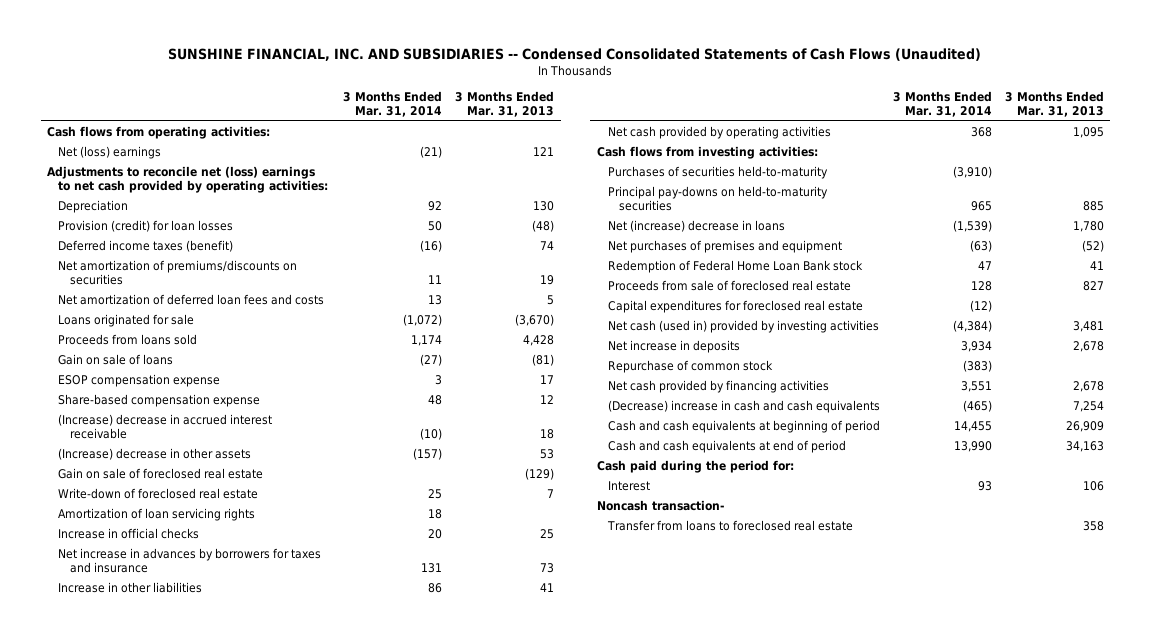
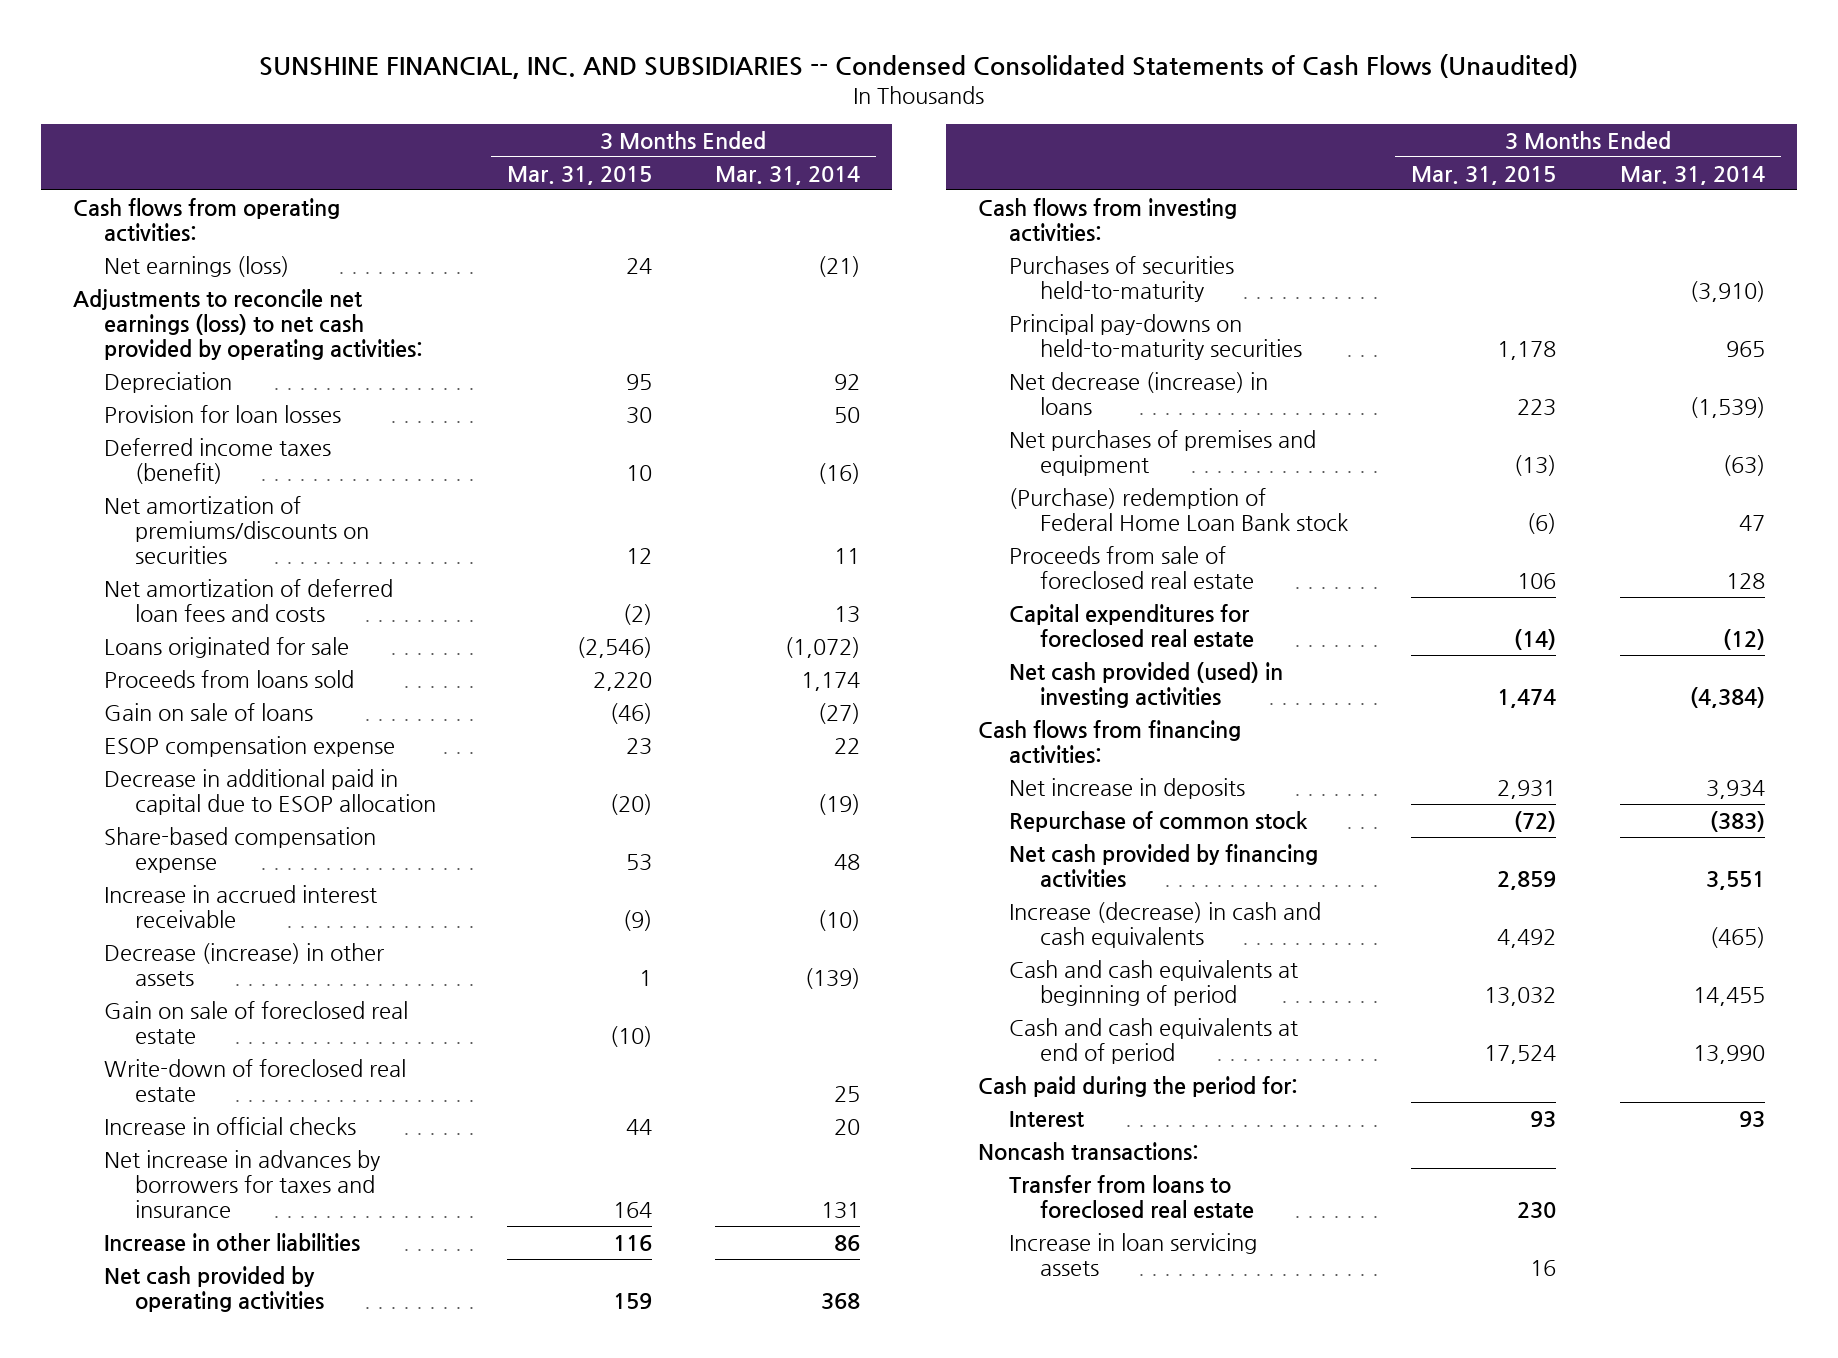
- | 3 Months Ended Mar. 31, 2014 | 3 Months Ended Mar. 31, 2013
+ | 3 Months Ended Mar. 31, 2015 | 3 Months Ended Mar. 31, 2014
- Net (loss) earnings | (21) | 121
- Adjustments to reconcile net (loss) earnings to net cash provided by operating activities:
+ Net earnings (loss) | 24 | (21)
+ Adjustments to reconcile net earnings (loss) to net cash provided by operating activities:
- Provision (credit) for loan losses | 50 | (48)
+ Provision for loan losses | 30 | 50
- ESOP compensation expense | 3 | 17
+ ESOP compensation expense | 23 | 22
+ Decrease in additional paid in capital due to ESOP allocation | (20) | (19)
- (Increase) decrease in accrued interest receivable | (10) | 18
- (Increase) decrease in other assets | (157) | 53
+ Increase in accrued interest receivable | (9) | (10)
+ Decrease (increase) in other assets | 1 | (139)
- Amortization of loan servicing rights | 18 |
- Net (increase) decrease in loans | (1,539) | 1,780
+ Net decrease (increase) in loans | 223 | (1,539)
- Redemption of Federal Home Loan Bank stock | 47 | 41
+ (Purchase) redemption of Federal Home Loan Bank stock | (6) | 47
- Net cash (used in) provided by investing activities | (4,384) | 3,481
+ Net cash provided (used) in investing activities | 1,474 | (4,384)
+ Cash flows from financing activities:
- (Decrease) increase in cash and cash equivalents | (465) | 7,254
+ Increase (decrease) in cash and cash equivalents | 4,492 | (465)
- Noncash transaction-
+ Noncash transactions:
+ Increase in loan servicing assets | 16 |

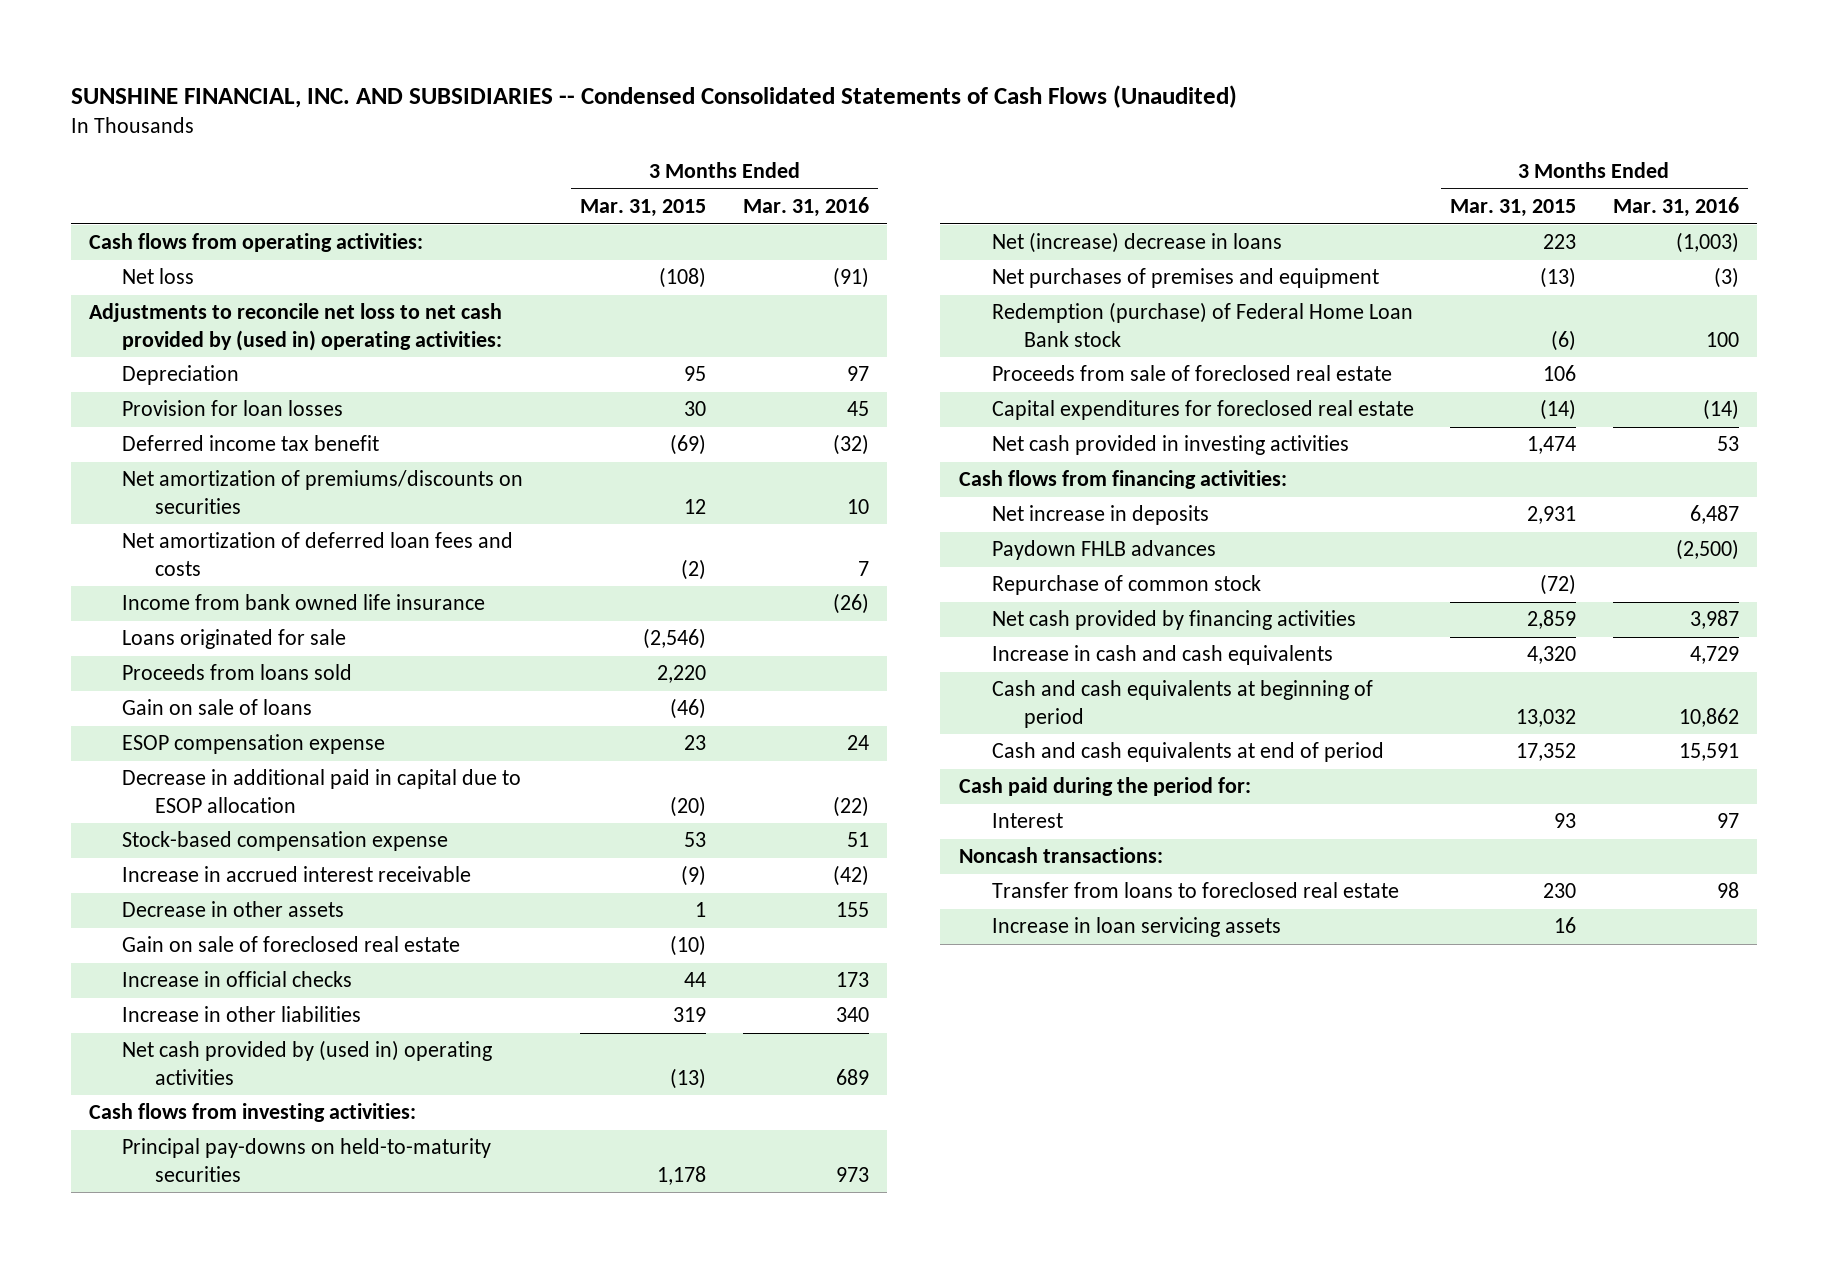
- | 3 Months Ended Mar. 31, 2015 | 3 Months Ended Mar. 31, 2014
+ | 3 Months Ended Mar. 31, 2015 | 3 Months Ended Mar. 31, 2016
- Net earnings (loss) | 24 | (21)
- Adjustments to reconcile net earnings (loss) to net cash provided by operating activities:
+ Net loss | (108) | (91)
+ Adjustments to reconcile net loss to net cash provided by (used in) operating activities:
- Deferred income taxes (benefit) | 10 | (16)
+ Deferred income tax benefit | (69) | (32)
+ Income from bank owned life insurance | | (26)
- Share-based compensation expense | 53 | 48
+ Stock-based compensation expense | 53 | 51
- Decrease (increase) in other assets | 1 | (139)
+ Decrease in other assets | 1 | 155
- Write-down of foreclosed real estate | | 25
- Net increase in advances by borrowers for taxes and insurance | 164 | 131
- Increase in other liabilities | 116 | 86
- Net cash provided by operating activities | 159 | 368
+ Increase in other liabilities | 319 | 340
+ Net cash provided by (used in) operating activities | (13) | 689
- Purchases of securities held-to-maturity | | (3,910)
- Net decrease (increase) in loans | 223 | (1,539)
+ Net (increase) decrease in loans | 223 | (1,003)
- (Purchase) redemption of Federal Home Loan Bank stock | (6) | 47
+ Redemption (purchase) of Federal Home Loan Bank stock | (6) | 100
- Net cash provided (used) in investing activities | 1,474 | (4,384)
+ Net cash provided in investing activities | 1,474 | 53
+ Paydown FHLB advances | | (2,500)
- Increase (decrease) in cash and cash equivalents | 4,492 | (465)
+ Increase in cash and cash equivalents | 4,320 | 4,729
- Cash and cash equivalents at end of period | 17,524 | 13,990
+ Cash and cash equivalents at end of period | 17,352 | 15,591

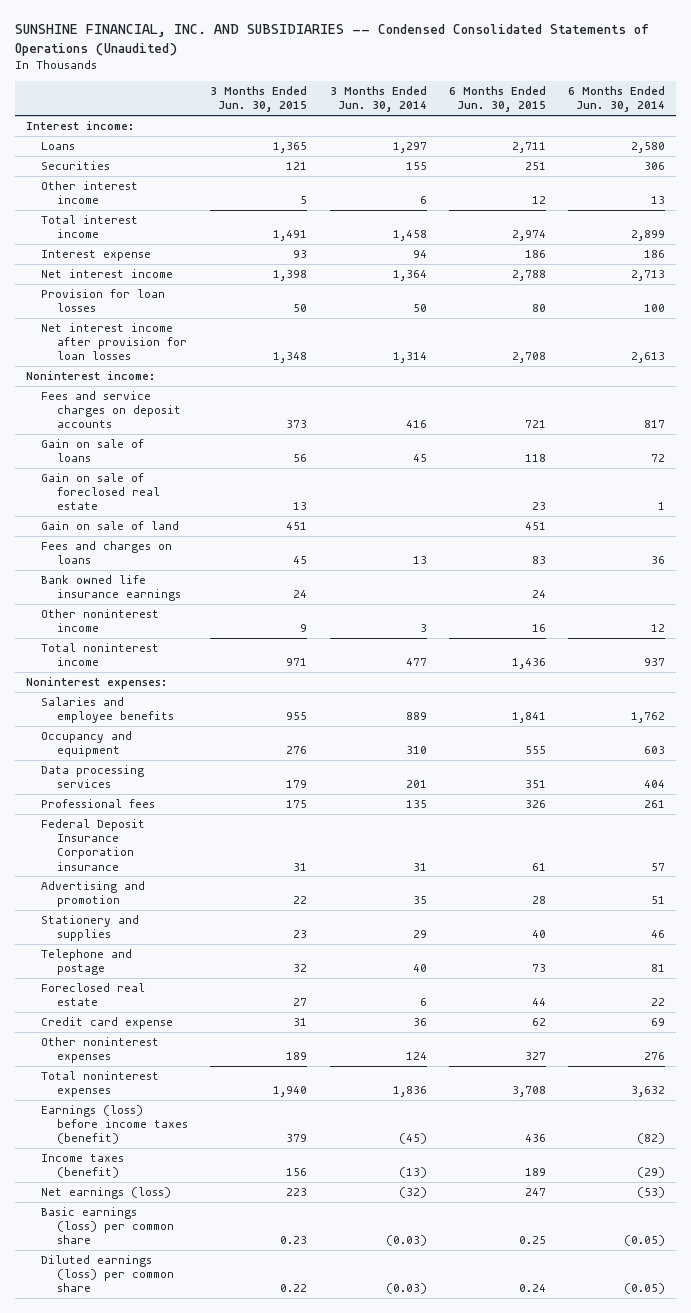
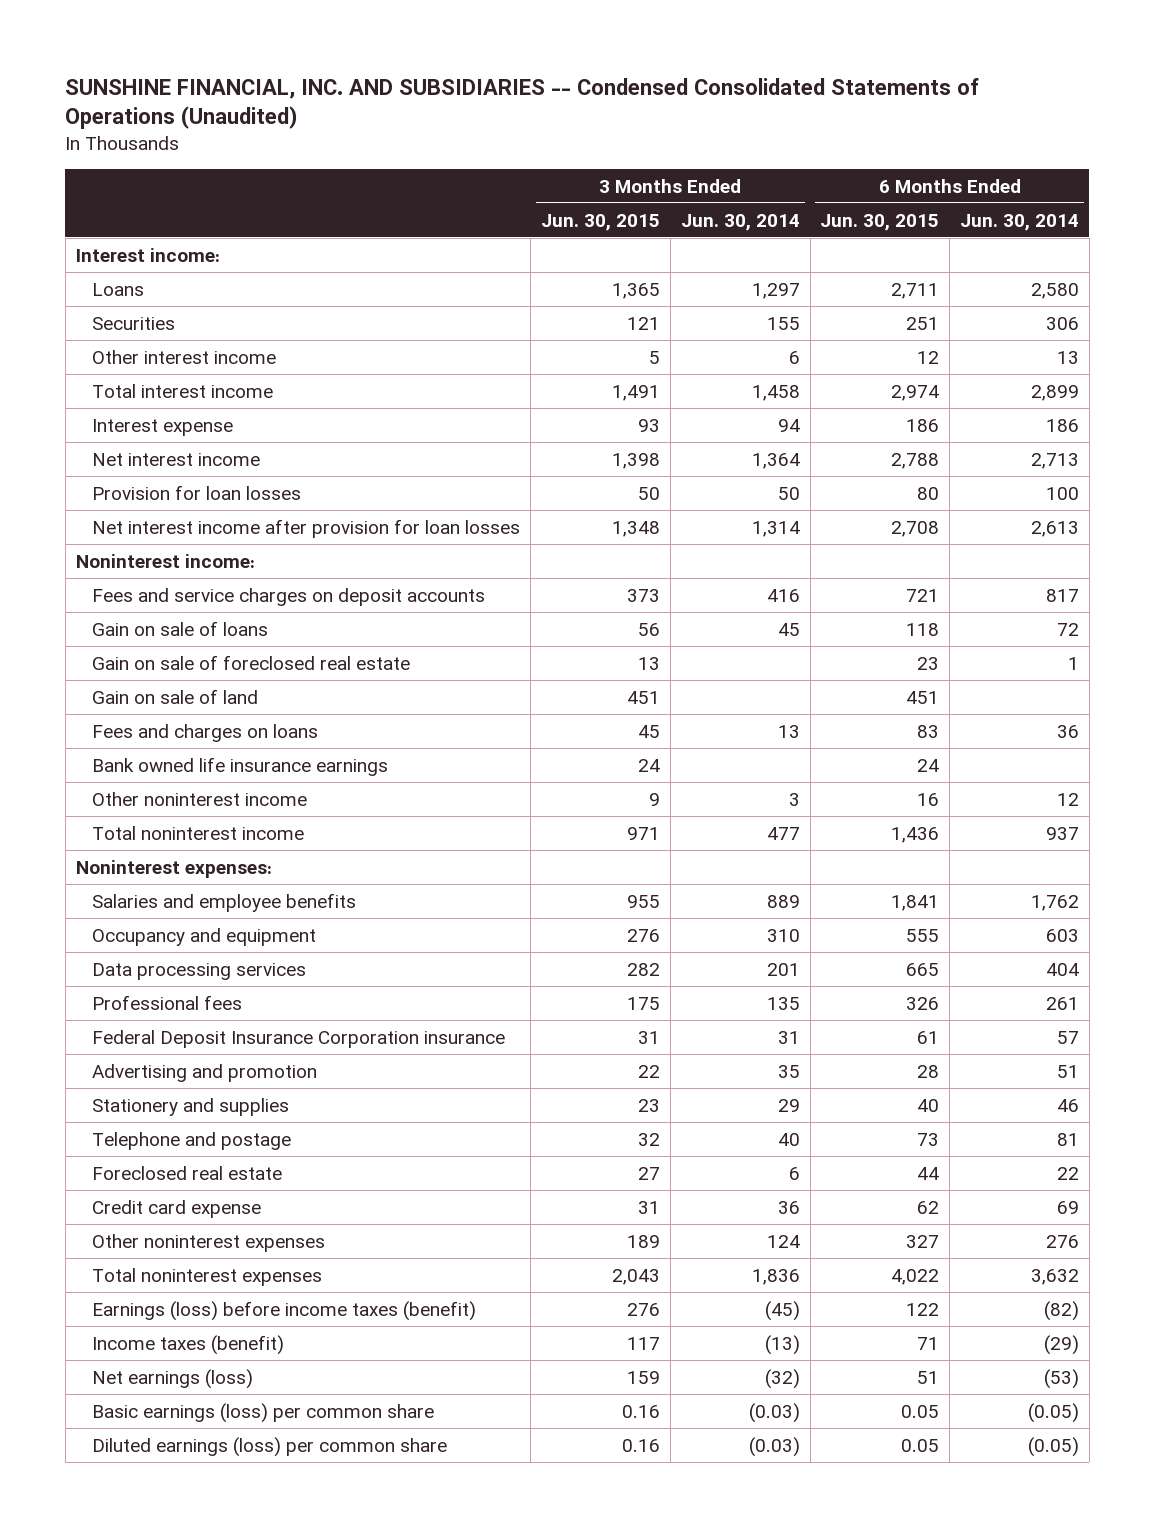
- Data processing services | 179 | 201 | 351 | 404
+ Data processing services | 282 | 201 | 665 | 404
- Total noninterest expenses | 1,940 | 1,836 | 3,708 | 3,632
- Earnings (loss) before income taxes (benefit) | 379 | (45) | 436 | (82)
- Income taxes (benefit) | 156 | (13) | 189 | (29)
- Net earnings (loss) | 223 | (32) | 247 | (53)
- Basic earnings (loss) per common share | 0.23 | (0.03) | 0.25 | (0.05)
- Diluted earnings (loss) per common share | 0.22 | (0.03) | 0.24 | (0.05)
+ Total noninterest expenses | 2,043 | 1,836 | 4,022 | 3,632
+ Earnings (loss) before income taxes (benefit) | 276 | (45) | 122 | (82)
+ Income taxes (benefit) | 117 | (13) | 71 | (29)
+ Net earnings (loss) | 159 | (32) | 51 | (53)
+ Basic earnings (loss) per common share | 0.16 | (0.03) | 0.05 | (0.05)
+ Diluted earnings (loss) per common share | 0.16 | (0.03) | 0.05 | (0.05)

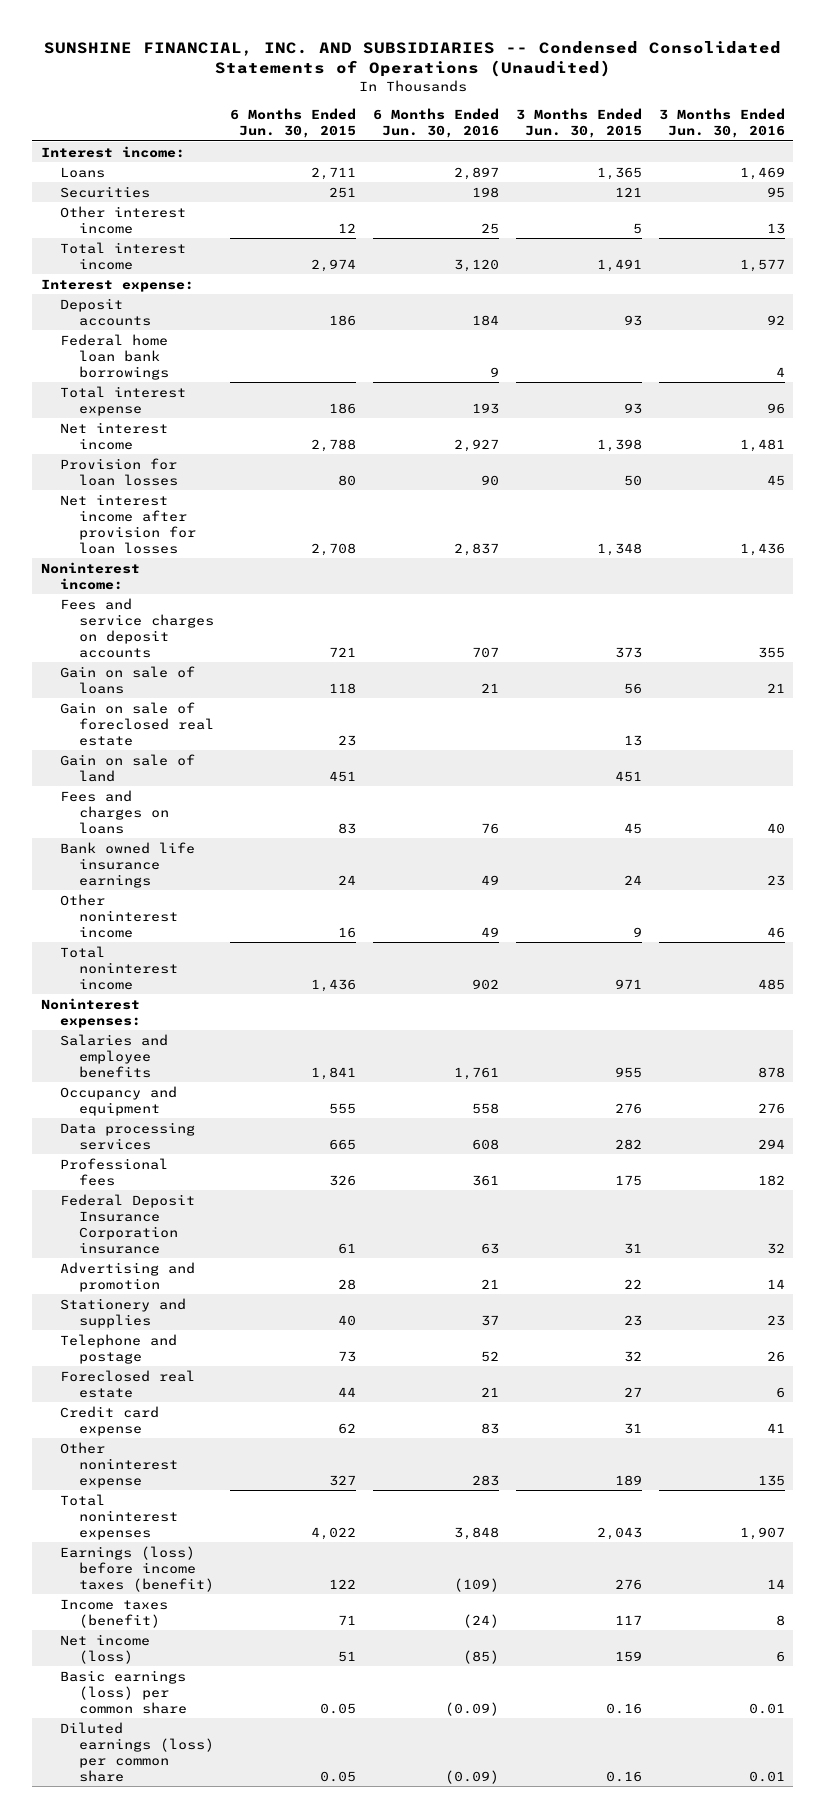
- | 3 Months Ended Jun. 30, 2015 | 3 Months Ended Jun. 30, 2014 | 6 Months Ended Jun. 30, 2015 | 6 Months Ended Jun. 30, 2014
+ | 6 Months Ended Jun. 30, 2015 | 6 Months Ended Jun. 30, 2016 | 3 Months Ended Jun. 30, 2015 | 3 Months Ended Jun. 30, 2016
- Interest expense | 93 | 94 | 186 | 186
+ Interest expense:
+ Deposit accounts | 186 | 184 | 93 | 92
+ Federal home loan bank borrowings | | 9 | | 4
+ Total interest expense | 186 | 193 | 93 | 96
- Other noninterest expenses | 189 | 124 | 327 | 276
+ Other noninterest expense | 327 | 283 | 189 | 135
- Net earnings (loss) | 159 | (32) | 51 | (53)
+ Net income (loss) | 51 | (85) | 159 | 6

